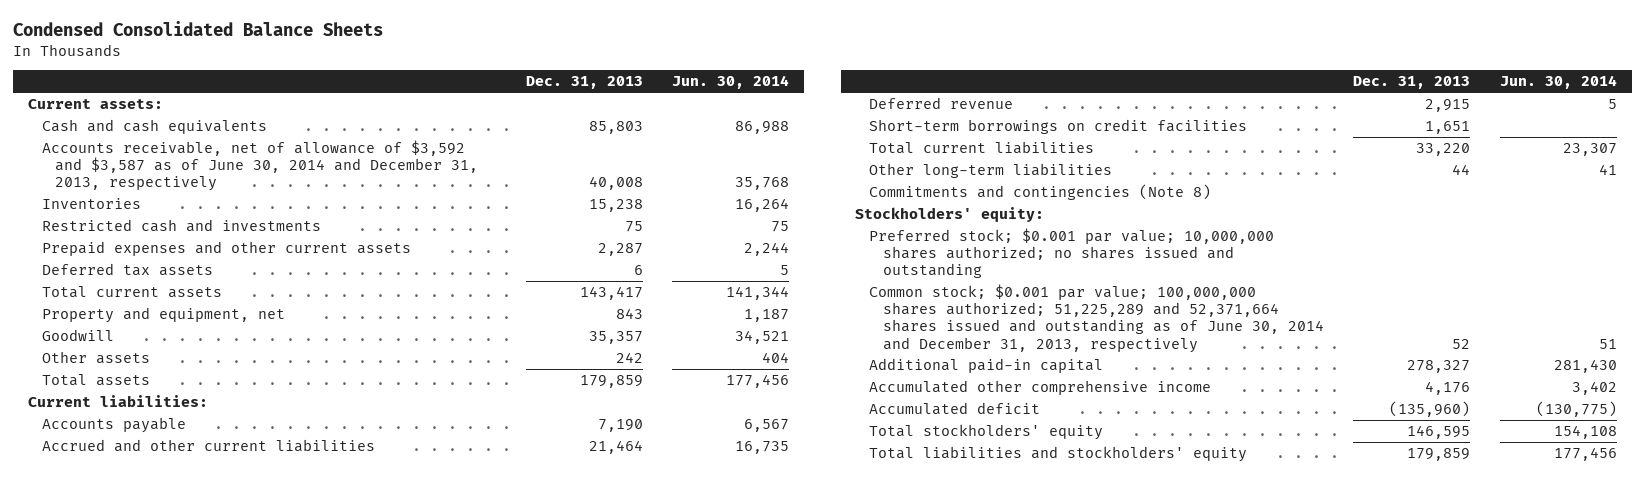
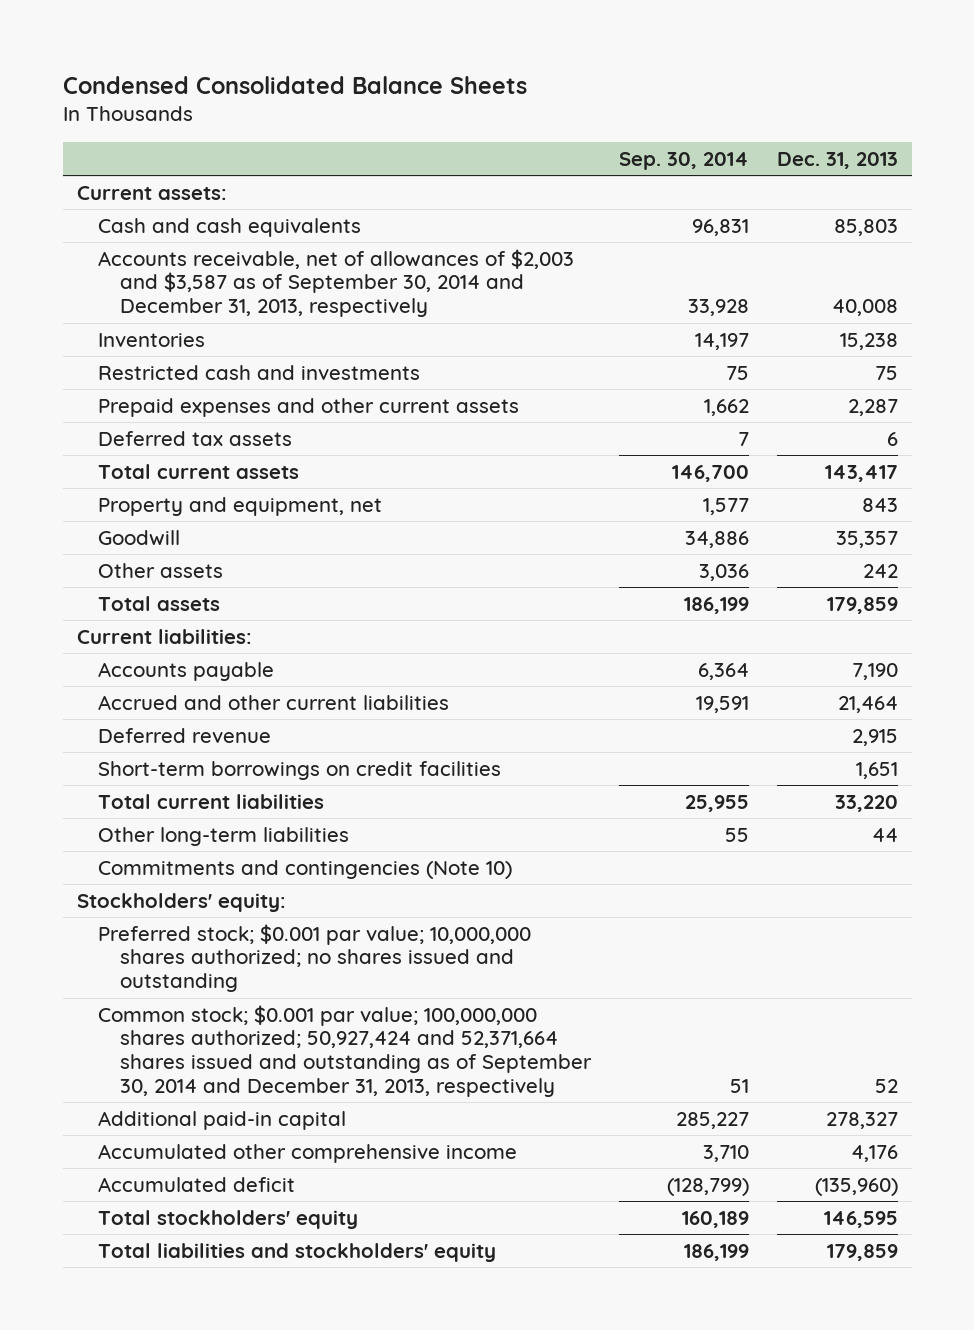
- | Dec. 31, 2013 | Jun. 30, 2014
+ | Sep. 30, 2014 | Dec. 31, 2013
- Accounts receivable, net of allowance of $3,592 and $3,587 as of June 30, 2014 and December 31, 2013, respectively | 40,008 | 35,768
+ Accounts receivable, net of allowances of $2,003 and $3,587 as of September 30, 2014 and December 31, 2013, respectively | 33,928 | 40,008
- Commitments and contingencies (Note 8)
+ Commitments and contingencies (Note 10)
- Common stock; $0.001 par value; 100,000,000 shares authorized; 51,225,289 and 52,371,664 shares issued and outstanding as of June 30, 2014 and December 31, 2013, respectively | 52 | 51
+ Common stock; $0.001 par value; 100,000,000 shares authorized; 50,927,424 and 52,371,664 shares issued and outstanding as of September 30, 2014 and December 31, 2013, respectively | 51 | 52

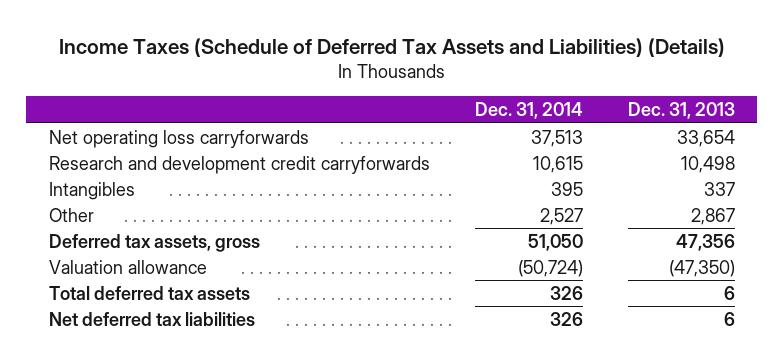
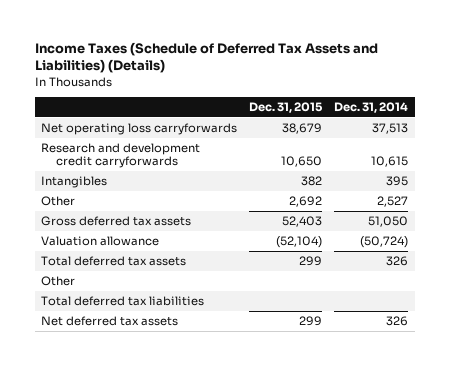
- | Dec. 31, 2014 | Dec. 31, 2013
+ | Dec. 31, 2015 | Dec. 31, 2014
- Deferred tax assets, gross | 51,050 | 47,356
+ Gross deferred tax assets | 52,403 | 51,050
- Net deferred tax liabilities | 326 | 6
+ Other
+ Total deferred tax liabilities
+ Net deferred tax assets | 299 | 326

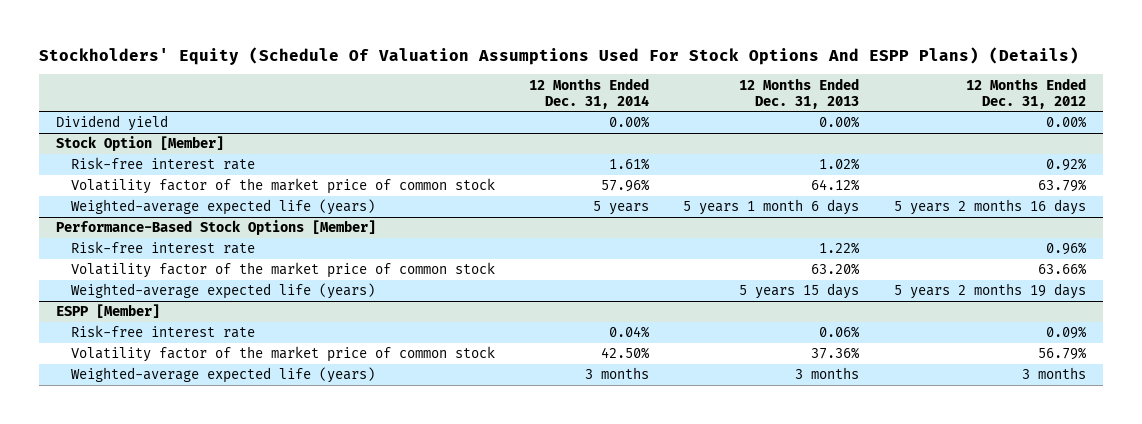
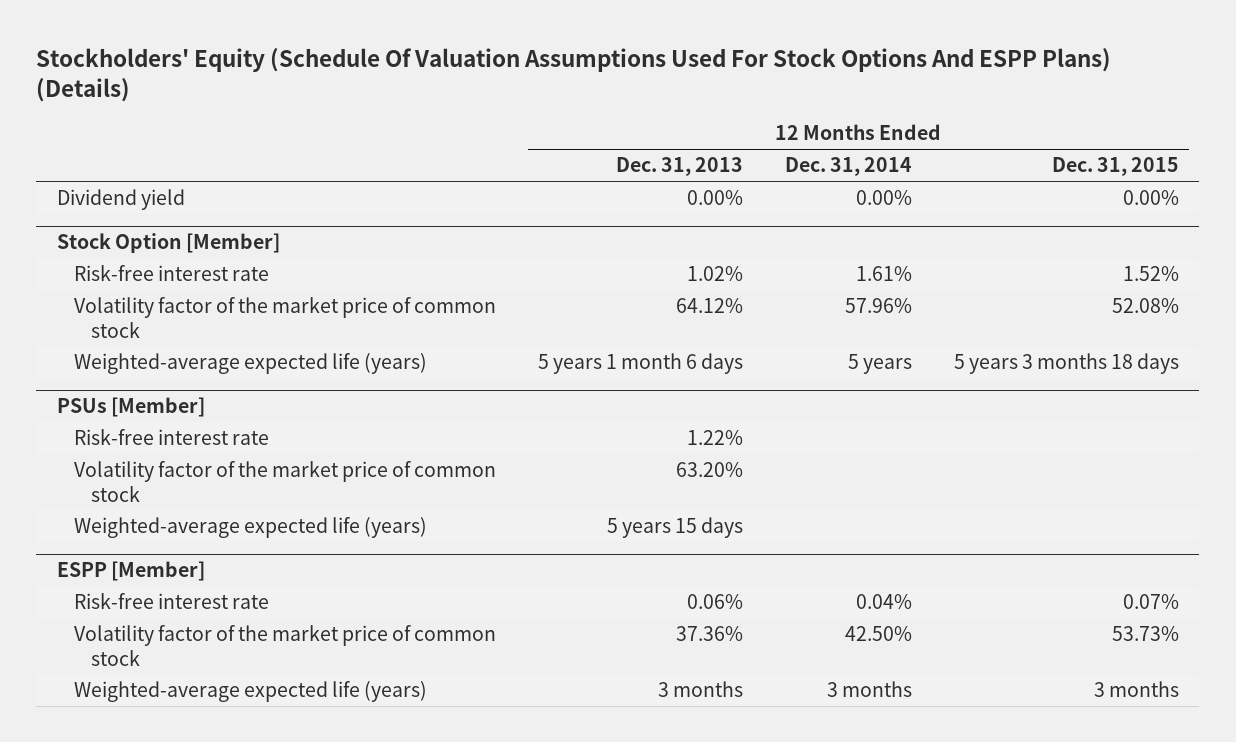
- | 12 Months Ended Dec. 31, 2014 | 12 Months Ended Dec. 31, 2013 | 12 Months Ended Dec. 31, 2012
+ | 12 Months Ended Dec. 31, 2013 | 12 Months Ended Dec. 31, 2014 | 12 Months Ended Dec. 31, 2015
- Performance-Based Stock Options [Member]
+ PSUs [Member]

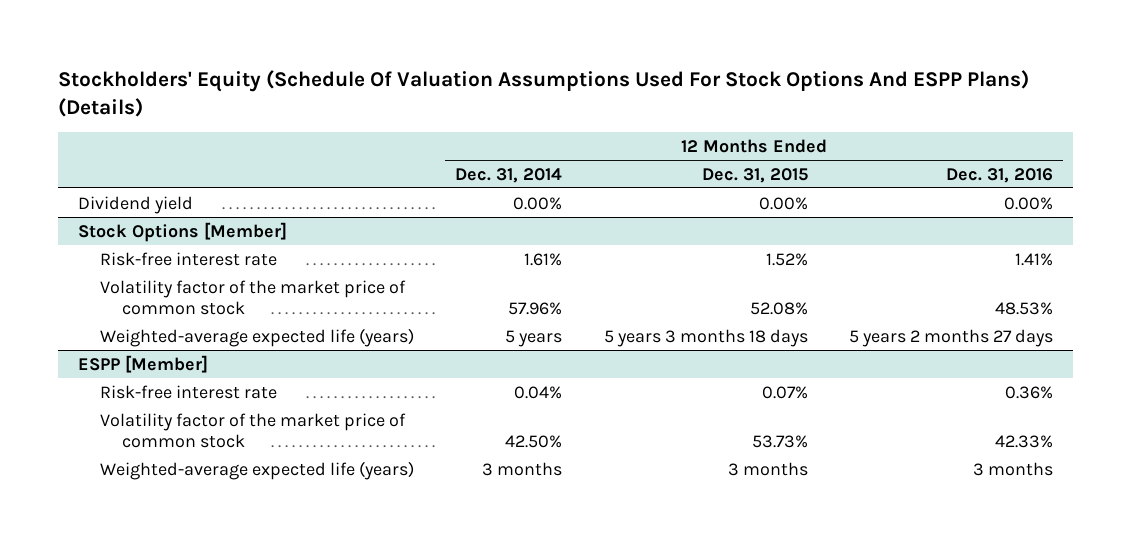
- | 12 Months Ended Dec. 31, 2013 | 12 Months Ended Dec. 31, 2014 | 12 Months Ended Dec. 31, 2015
+ | 12 Months Ended Dec. 31, 2014 | 12 Months Ended Dec. 31, 2015 | 12 Months Ended Dec. 31, 2016
- Stock Option [Member]
+ Stock Options [Member]
- PSUs [Member]
- Risk-free interest rate | 1.22% | |
- Volatility factor of the market price of common stock | 63.20% | |
- Weighted-average expected life (years) | 5 years 15 days | |

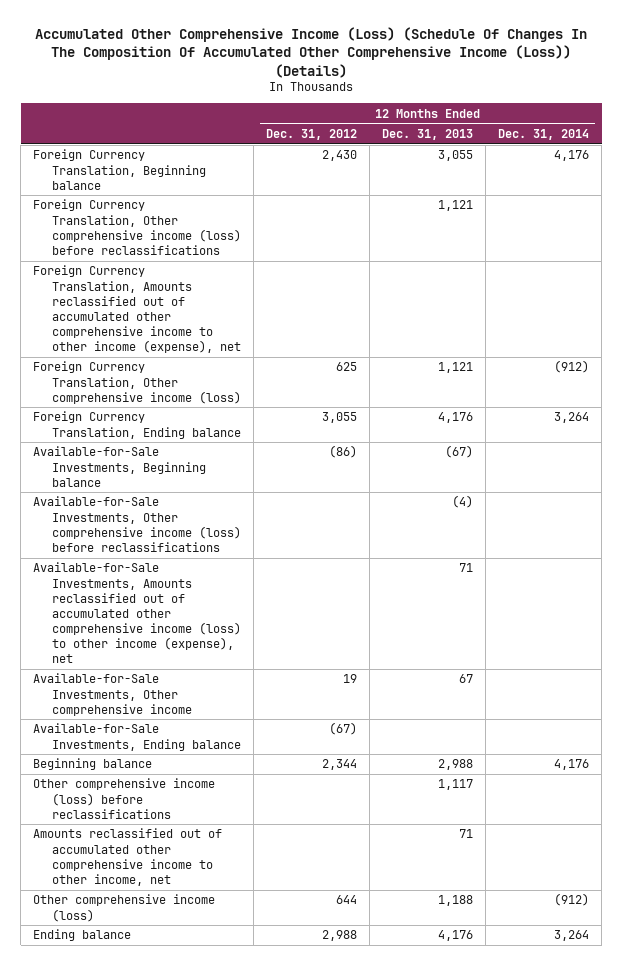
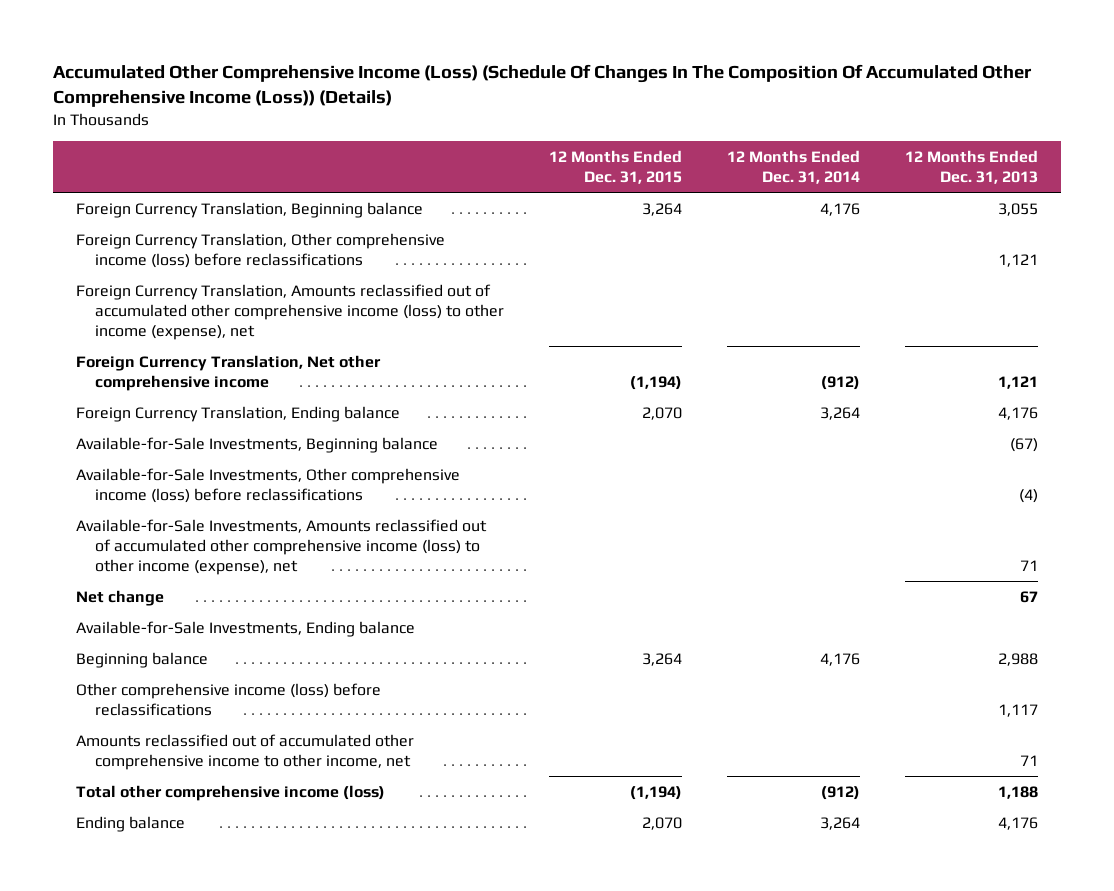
- | 12 Months Ended Dec. 31, 2012 | 12 Months Ended Dec. 31, 2013 | 12 Months Ended Dec. 31, 2014
+ | 12 Months Ended Dec. 31, 2015 | 12 Months Ended Dec. 31, 2014 | 12 Months Ended Dec. 31, 2013
- Foreign Currency Translation, Amounts reclassified out of accumulated other comprehensive income to other income (expense), net
- Foreign Currency Translation, Other comprehensive income (loss) | 625 | 1,121 | (912)
+ Foreign Currency Translation, Amounts reclassified out of accumulated other comprehensive income (loss) to other income (expense), net
+ Foreign Currency Translation, Net other comprehensive income | (1,194) | (912) | 1,121
- Available-for-Sale Investments, Other comprehensive income | 19 | 67 |
+ Net change | | | 67
- Other comprehensive income (loss) | 644 | 1,188 | (912)
+ Total other comprehensive income (loss) | (1,194) | (912) | 1,188

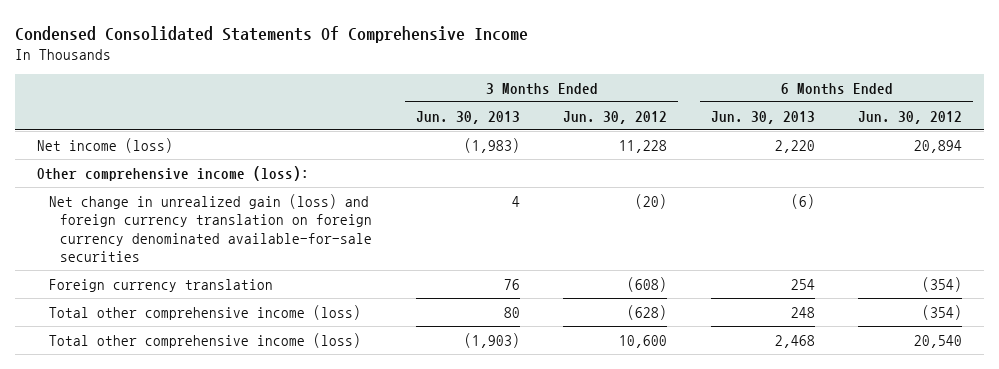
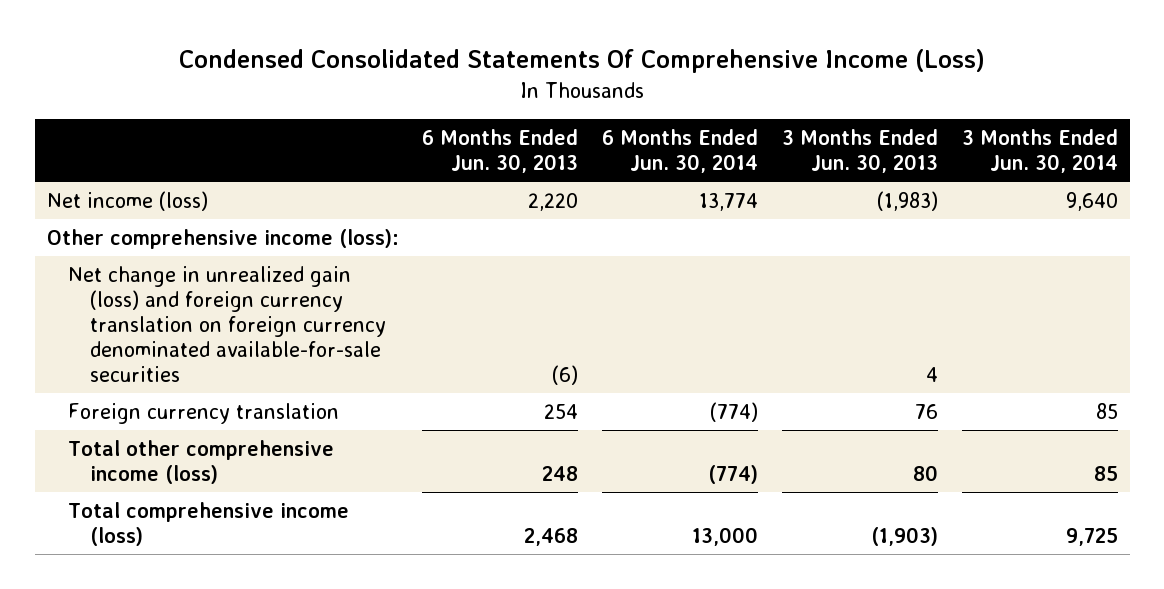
- Condensed Consolidated Statements Of Comprehensive Income
+ Condensed Consolidated Statements Of Comprehensive Income (Loss)
- | 3 Months Ended Jun. 30, 2013 | 3 Months Ended Jun. 30, 2012 | 6 Months Ended Jun. 30, 2013 | 6 Months Ended Jun. 30, 2012
+ | 6 Months Ended Jun. 30, 2013 | 6 Months Ended Jun. 30, 2014 | 3 Months Ended Jun. 30, 2013 | 3 Months Ended Jun. 30, 2014
- Total other comprehensive income (loss) | (1,903) | 10,600 | 2,468 | 20,540
+ Total comprehensive income (loss) | 2,468 | 13,000 | (1,903) | 9,725

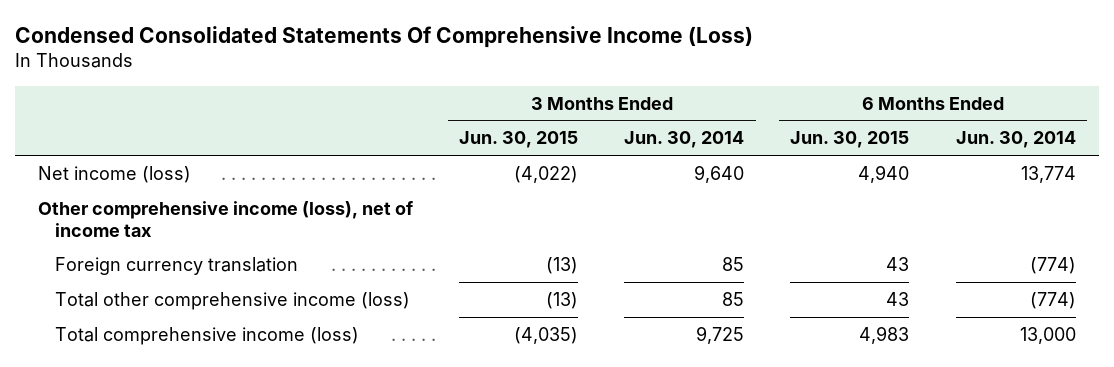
- | 6 Months Ended Jun. 30, 2013 | 6 Months Ended Jun. 30, 2014 | 3 Months Ended Jun. 30, 2013 | 3 Months Ended Jun. 30, 2014
+ | 3 Months Ended Jun. 30, 2015 | 3 Months Ended Jun. 30, 2014 | 6 Months Ended Jun. 30, 2015 | 6 Months Ended Jun. 30, 2014
- Other comprehensive income (loss):
- Net change in unrealized gain (loss) and foreign currency translation on foreign currency denominated available-for-sale securities | (6) | | 4 |
+ Other comprehensive income (loss), net of income tax

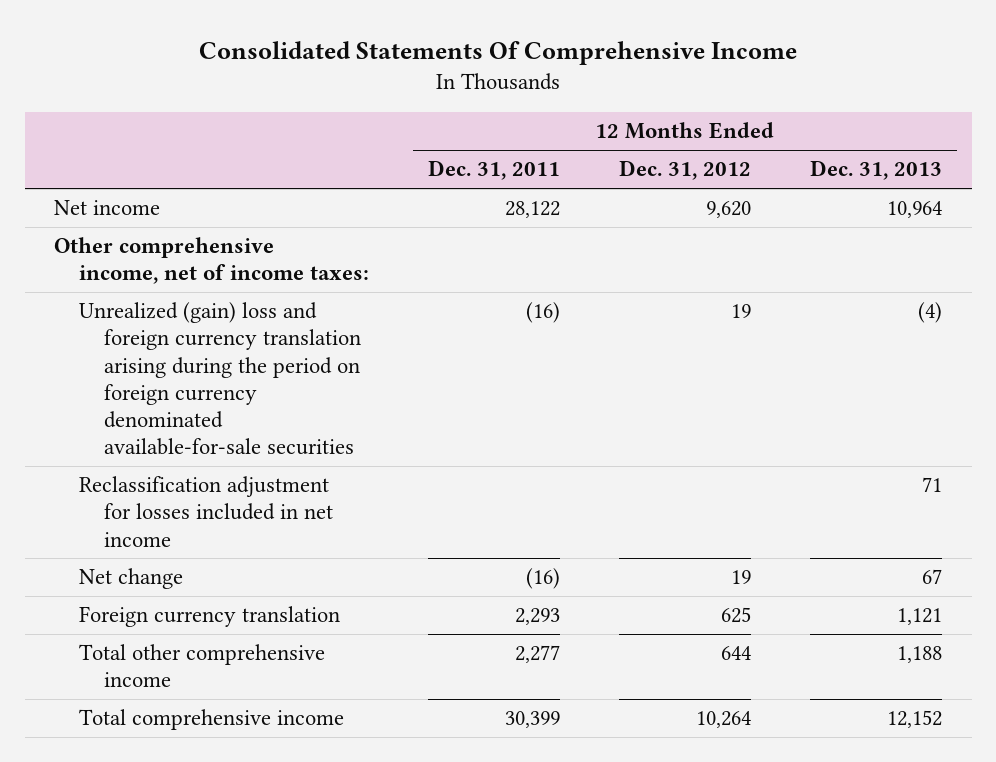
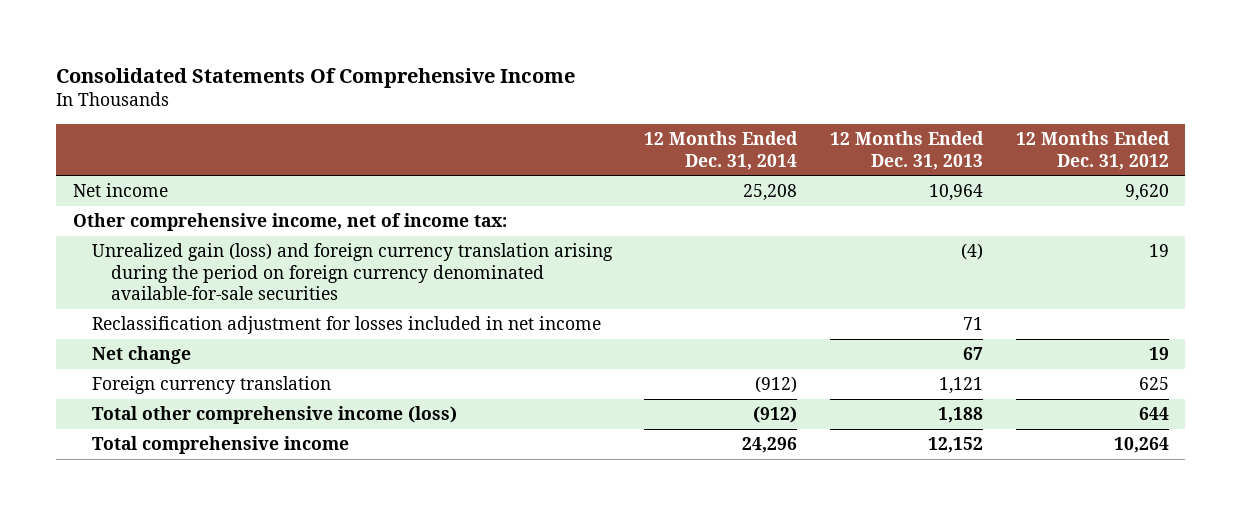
- | 12 Months Ended Dec. 31, 2011 | 12 Months Ended Dec. 31, 2012 | 12 Months Ended Dec. 31, 2013
+ | 12 Months Ended Dec. 31, 2014 | 12 Months Ended Dec. 31, 2013 | 12 Months Ended Dec. 31, 2012
- Other comprehensive income, net of income taxes:
- Unrealized (gain) loss and foreign currency translation arising during the period on foreign currency denominated available-for-sale securities | (16) | 19 | (4)
+ Other comprehensive income, net of income tax:
+ Unrealized gain (loss) and foreign currency translation arising during the period on foreign currency denominated available-for-sale securities | | (4) | 19
- Total other comprehensive income | 2,277 | 644 | 1,188
+ Total other comprehensive income (loss) | (912) | 1,188 | 644

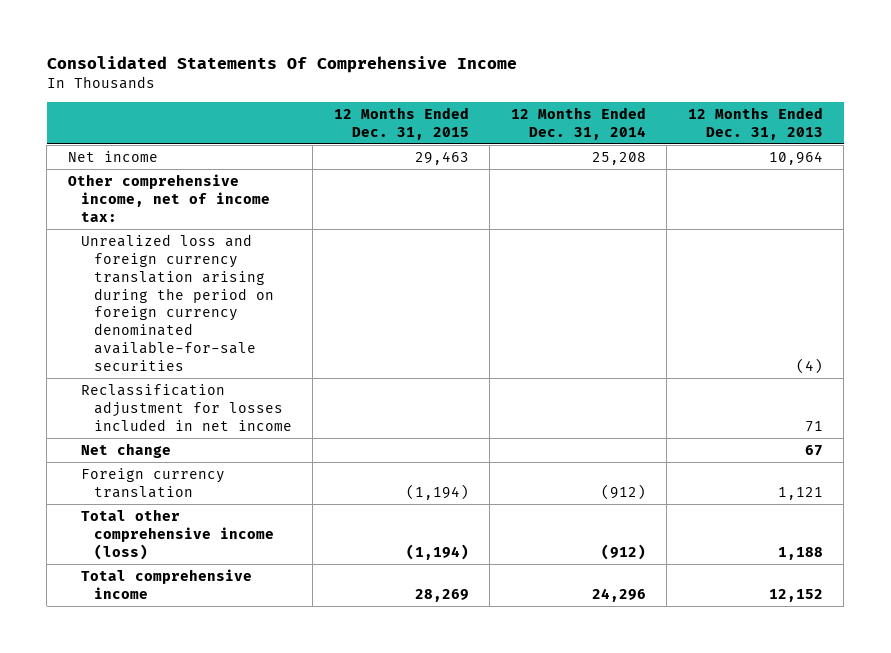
- | 12 Months Ended Dec. 31, 2014 | 12 Months Ended Dec. 31, 2013 | 12 Months Ended Dec. 31, 2012
+ | 12 Months Ended Dec. 31, 2015 | 12 Months Ended Dec. 31, 2014 | 12 Months Ended Dec. 31, 2013
- Unrealized gain (loss) and foreign currency translation arising during the period on foreign currency denominated available-for-sale securities | | (4) | 19
+ Unrealized loss and foreign currency translation arising during the period on foreign currency denominated available-for-sale securities | | | (4)

